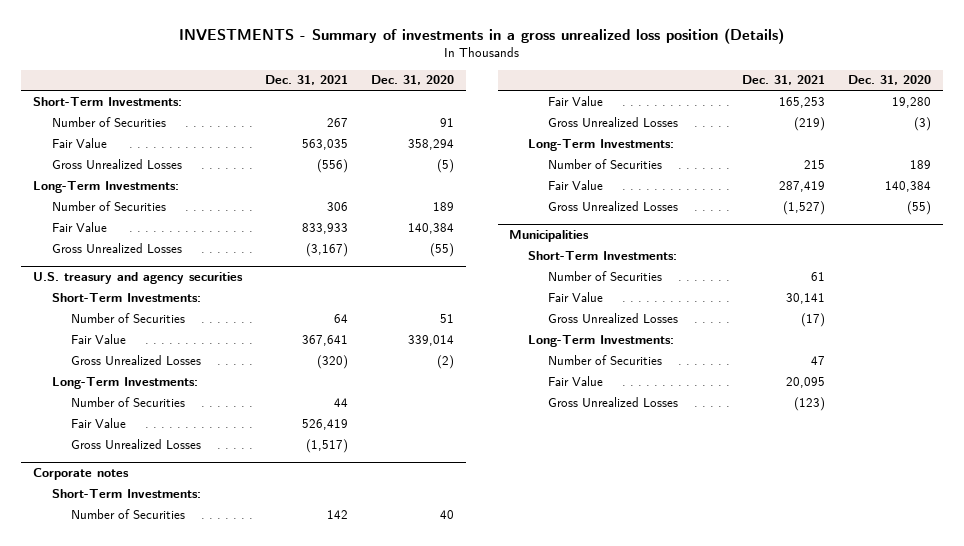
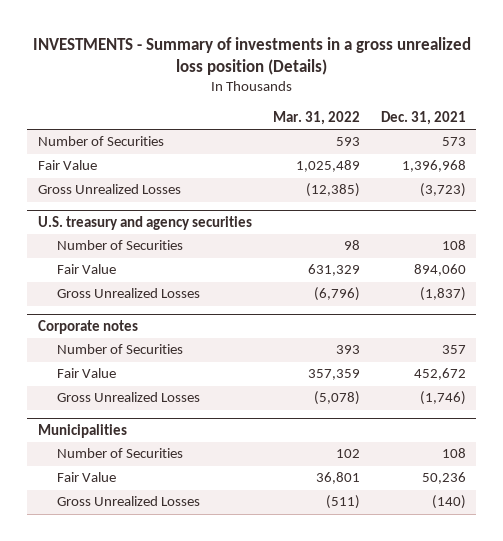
- | Dec. 31, 2021 | Dec. 31, 2020
+ | Mar. 31, 2022 | Dec. 31, 2021
- Short-Term Investments:
- Number of Securities | 267 | 91
- Fair Value | 563,035 | 358,294
- Gross Unrealized Losses | (556) | (5)
- Long-Term Investments:
- Number of Securities | 306 | 189
- Fair Value | 833,933 | 140,384
- Gross Unrealized Losses | (3,167) | (55)
+ Number of Securities | 593 | 573
+ Fair Value | 1,025,489 | 1,396,968
+ Gross Unrealized Losses | (12,385) | (3,723)
@ U.S. treasury and agency securities
- Short-Term Investments:
- Number of Securities | 64 | 51
- Fair Value | 367,641 | 339,014
- Gross Unrealized Losses | (320) | (2)
- Long-Term Investments:
- Number of Securities | 44 |
- Fair Value | 526,419 |
- Gross Unrealized Losses | (1,517) |
+ Number of Securities | 98 | 108
+ Fair Value | 631,329 | 894,060
+ Gross Unrealized Losses | (6,796) | (1,837)
@ Corporate notes
- Short-Term Investments:
- Number of Securities | 142 | 40
- Fair Value | 165,253 | 19,280
- Gross Unrealized Losses | (219) | (3)
- Long-Term Investments:
- Number of Securities | 215 | 189
- Fair Value | 287,419 | 140,384
- Gross Unrealized Losses | (1,527) | (55)
+ Number of Securities | 393 | 357
+ Fair Value | 357,359 | 452,672
+ Gross Unrealized Losses | (5,078) | (1,746)
@ Municipalities
- Short-Term Investments:
- Number of Securities | 61 |
- Fair Value | 30,141 |
- Gross Unrealized Losses | (17) |
- Long-Term Investments:
- Number of Securities | 47 |
- Fair Value | 20,095 |
- Gross Unrealized Losses | (123) |
+ Number of Securities | 102 | 108
+ Fair Value | 36,801 | 50,236
+ Gross Unrealized Losses | (511) | (140)

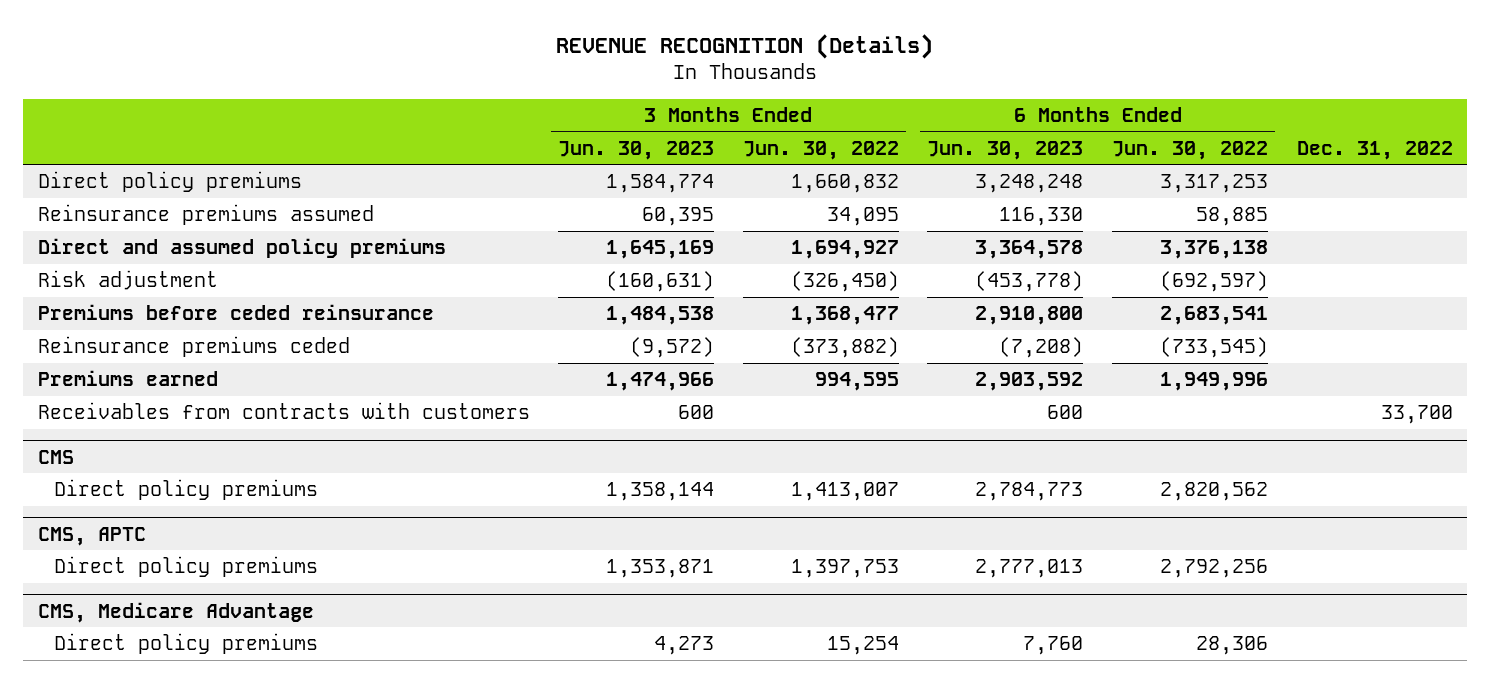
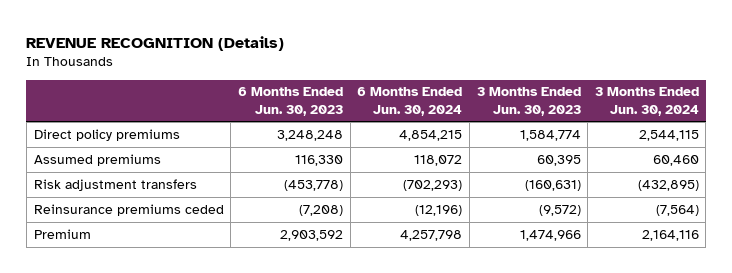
- | 3 Months Ended Jun. 30, 2023 | 3 Months Ended Jun. 30, 2022 | 6 Months Ended Jun. 30, 2023 | 6 Months Ended Jun. 30, 2022 | Dec. 31, 2022
+ | 6 Months Ended Jun. 30, 2023 | 6 Months Ended Jun. 30, 2024 | 3 Months Ended Jun. 30, 2023 | 3 Months Ended Jun. 30, 2024
- Reinsurance premiums assumed | 60,395 | 34,095 | 116,330 | 58,885 |
- Direct and assumed policy premiums | 1,645,169 | 1,694,927 | 3,364,578 | 3,376,138 |
- Risk adjustment | (160,631) | (326,450) | (453,778) | (692,597) |
- Premiums before ceded reinsurance | 1,484,538 | 1,368,477 | 2,910,800 | 2,683,541 |
+ Assumed premiums | 116,330 | 118,072 | 60,395 | 60,460
+ Risk adjustment transfers | (453,778) | (702,293) | (160,631) | (432,895)
- Premiums earned | 1,474,966 | 994,595 | 2,903,592 | 1,949,996 |
- Receivables from contracts with customers | 600 | | 600 | | 33,700
- CMS
- Direct policy premiums | 1,358,144 | 1,413,007 | 2,784,773 | 2,820,562 |
- CMS, APTC
- Direct policy premiums | 1,353,871 | 1,397,753 | 2,777,013 | 2,792,256 |
- CMS, Medicare Advantage
- Direct policy premiums | 4,273 | 15,254 | 7,760 | 28,306 |
+ Premium | 2,903,592 | 4,257,798 | 1,474,966 | 2,164,116

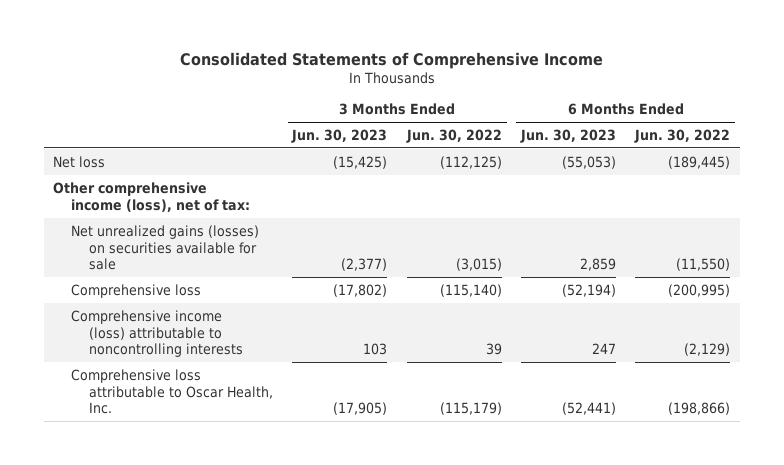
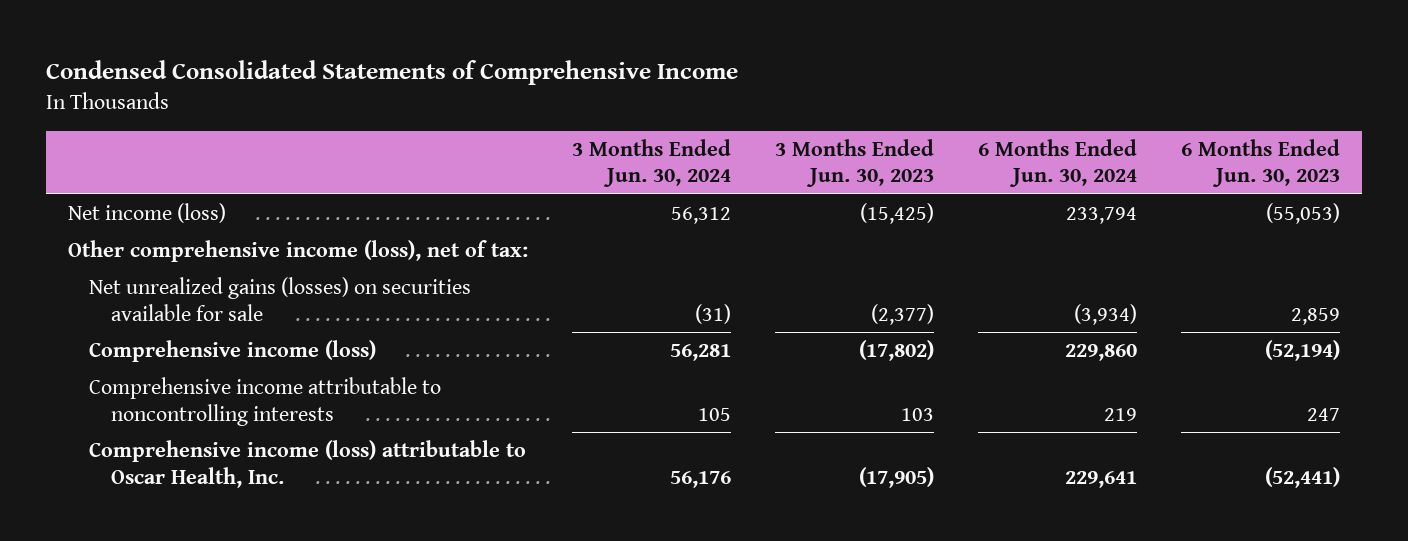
- Consolidated Statements of Comprehensive Income
+ Condensed Consolidated Statements of Comprehensive Income
- | 3 Months Ended Jun. 30, 2023 | 3 Months Ended Jun. 30, 2022 | 6 Months Ended Jun. 30, 2023 | 6 Months Ended Jun. 30, 2022
+ | 3 Months Ended Jun. 30, 2024 | 3 Months Ended Jun. 30, 2023 | 6 Months Ended Jun. 30, 2024 | 6 Months Ended Jun. 30, 2023
- Net loss | (15,425) | (112,125) | (55,053) | (189,445)
+ Net income (loss) | 56,312 | (15,425) | 233,794 | (55,053)
- Comprehensive loss | (17,802) | (115,140) | (52,194) | (200,995)
- Comprehensive income (loss) attributable to noncontrolling interests | 103 | 39 | 247 | (2,129)
- Comprehensive loss attributable to Oscar Health, Inc. | (17,905) | (115,179) | (52,441) | (198,866)
+ Comprehensive income (loss) | 56,281 | (17,802) | 229,860 | (52,194)
+ Comprehensive income attributable to noncontrolling interests | 105 | 103 | 219 | 247
+ Comprehensive income (loss) attributable to Oscar Health, Inc. | 56,176 | (17,905) | 229,641 | (52,441)

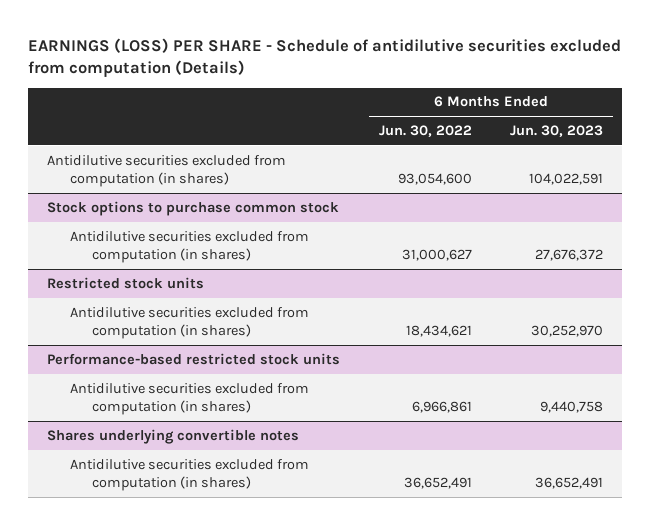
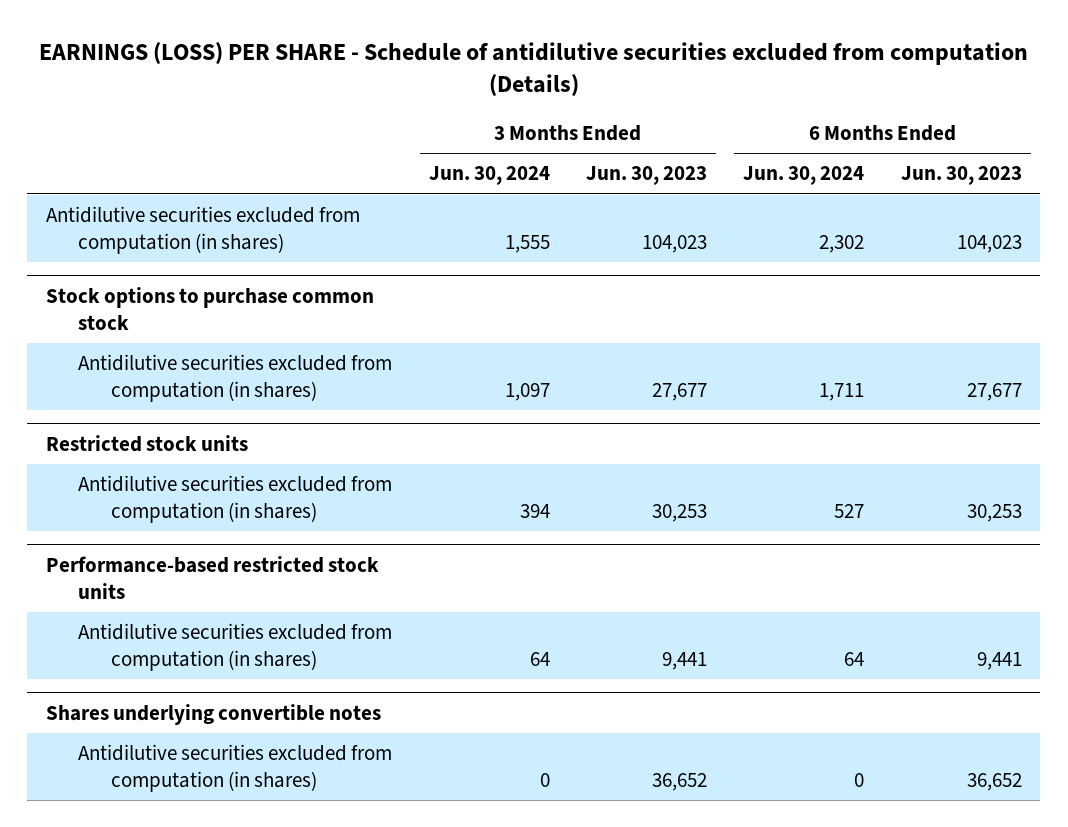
- | 6 Months Ended Jun. 30, 2022 | 6 Months Ended Jun. 30, 2023
+ | 3 Months Ended Jun. 30, 2024 | 3 Months Ended Jun. 30, 2023 | 6 Months Ended Jun. 30, 2024 | 6 Months Ended Jun. 30, 2023
- Antidilutive securities excluded from computation (in shares) | 93,054,600 | 104,022,591
+ Antidilutive securities excluded from computation (in shares) | 1,555 | 104,023 | 2,302 | 104,023
@ Stock options to purchase common stock
- Antidilutive securities excluded from computation (in shares) | 31,000,627 | 27,676,372
+ Antidilutive securities excluded from computation (in shares) | 1,097 | 27,677 | 1,711 | 27,677
@ Restricted stock units
- Antidilutive securities excluded from computation (in shares) | 18,434,621 | 30,252,970
+ Antidilutive securities excluded from computation (in shares) | 394 | 30,253 | 527 | 30,253
@ Performance-based restricted stock units
- Antidilutive securities excluded from computation (in shares) | 6,966,861 | 9,440,758
+ Antidilutive securities excluded from computation (in shares) | 64 | 9,441 | 64 | 9,441
@ Shares underlying convertible notes
- Antidilutive securities excluded from computation (in shares) | 36,652,491 | 36,652,491
+ Antidilutive securities excluded from computation (in shares) | 0 | 36,652 | 0 | 36,652

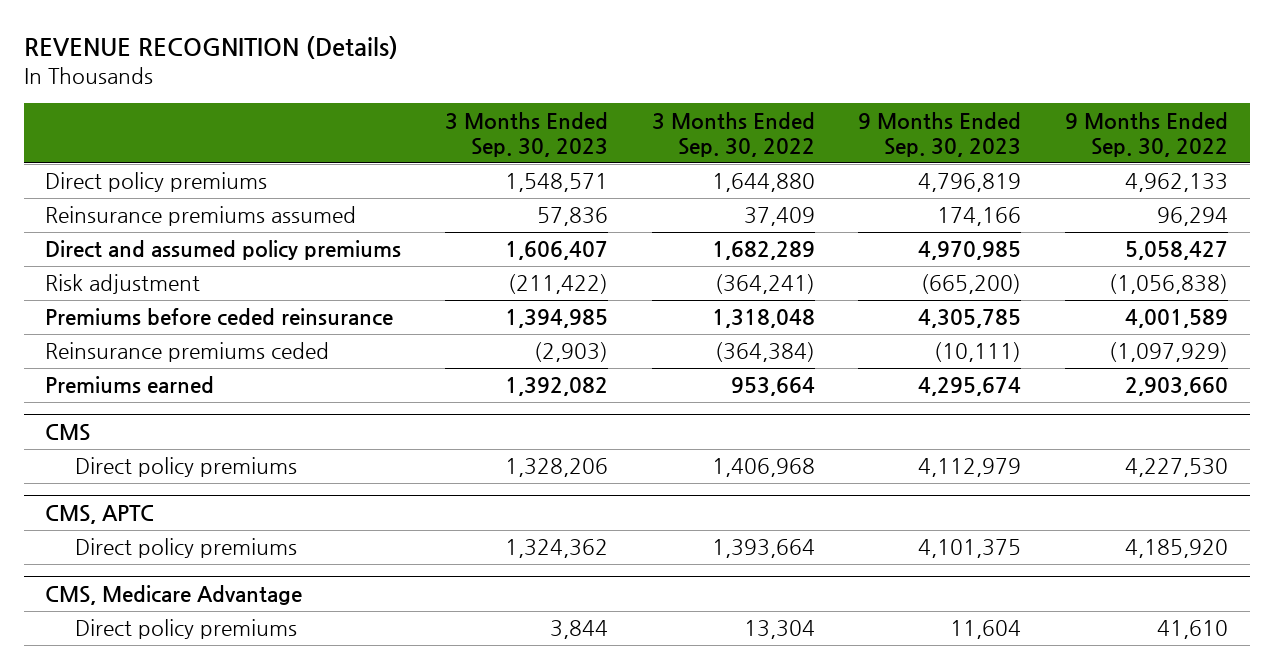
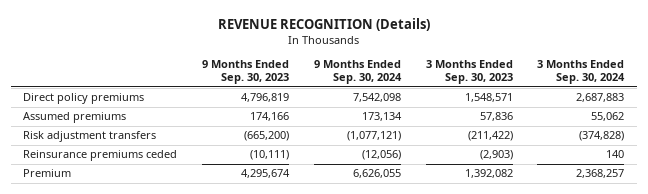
- | 3 Months Ended Sep. 30, 2023 | 3 Months Ended Sep. 30, 2022 | 9 Months Ended Sep. 30, 2023 | 9 Months Ended Sep. 30, 2022
+ | 9 Months Ended Sep. 30, 2023 | 9 Months Ended Sep. 30, 2024 | 3 Months Ended Sep. 30, 2023 | 3 Months Ended Sep. 30, 2024
- Reinsurance premiums assumed | 57,836 | 37,409 | 174,166 | 96,294
- Direct and assumed policy premiums | 1,606,407 | 1,682,289 | 4,970,985 | 5,058,427
- Risk adjustment | (211,422) | (364,241) | (665,200) | (1,056,838)
- Premiums before ceded reinsurance | 1,394,985 | 1,318,048 | 4,305,785 | 4,001,589
+ Assumed premiums | 174,166 | 173,134 | 57,836 | 55,062
+ Risk adjustment transfers | (665,200) | (1,077,121) | (211,422) | (374,828)
- Premiums earned | 1,392,082 | 953,664 | 4,295,674 | 2,903,660
- CMS
- Direct policy premiums | 1,328,206 | 1,406,968 | 4,112,979 | 4,227,530
- CMS, APTC
- Direct policy premiums | 1,324,362 | 1,393,664 | 4,101,375 | 4,185,920
- CMS, Medicare Advantage
- Direct policy premiums | 3,844 | 13,304 | 11,604 | 41,610
+ Premium | 4,295,674 | 6,626,055 | 1,392,082 | 2,368,257

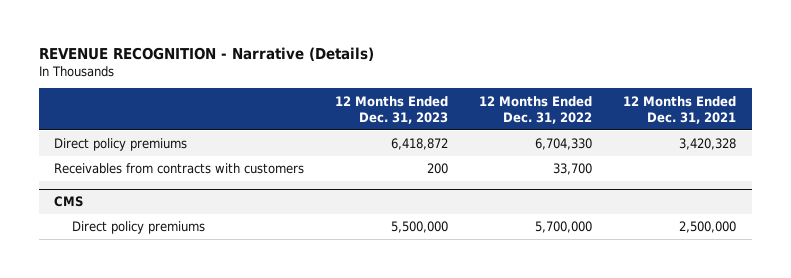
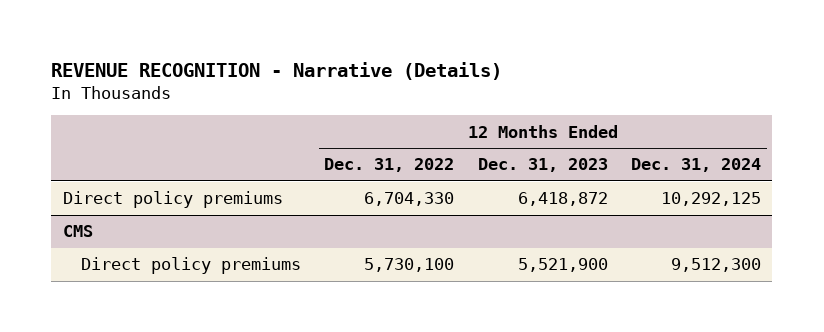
- | 12 Months Ended Dec. 31, 2023 | 12 Months Ended Dec. 31, 2022 | 12 Months Ended Dec. 31, 2021
+ | 12 Months Ended Dec. 31, 2022 | 12 Months Ended Dec. 31, 2023 | 12 Months Ended Dec. 31, 2024
- Receivables from contracts with customers | 200 | 33,700 |
@ CMS
- Direct policy premiums | 5,500,000 | 5,700,000 | 2,500,000
+ Direct policy premiums | 5,730,100 | 5,521,900 | 9,512,300

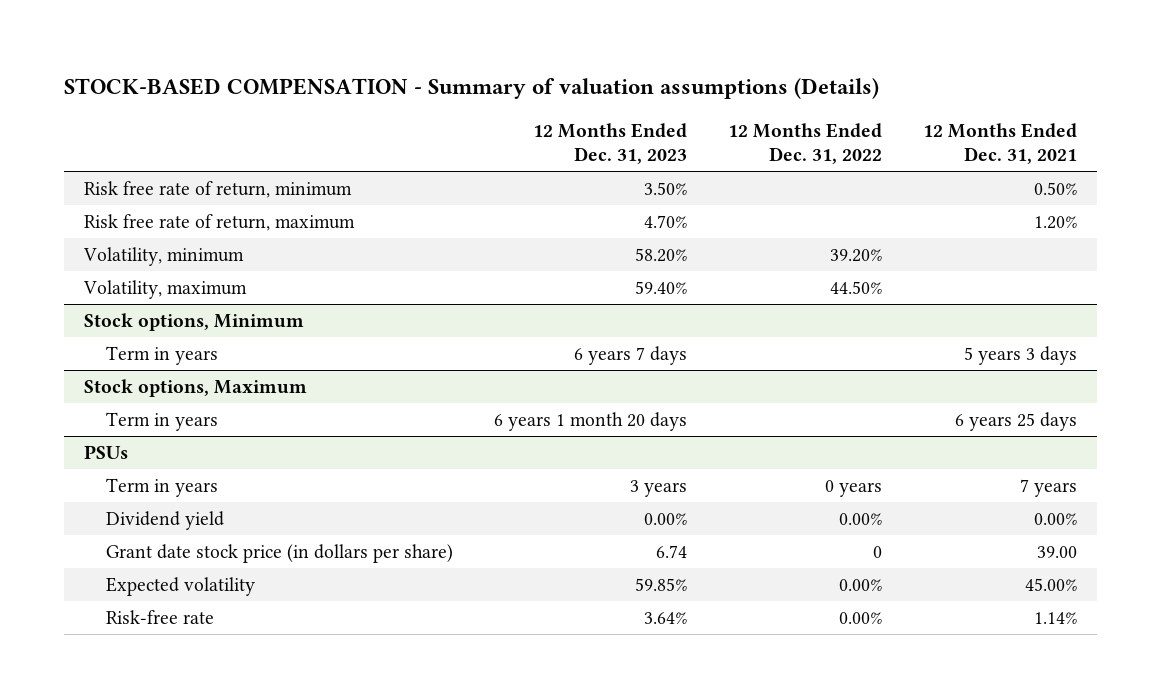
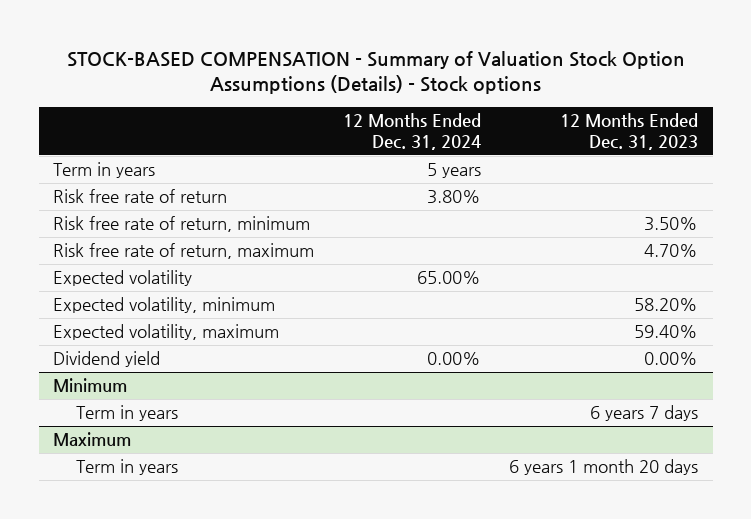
- STOCK-BASED COMPENSATION - Summary of valuation assumptions (Details)
+ STOCK-BASED COMPENSATION - Summary of Valuation Stock Option Assumptions (Details) - Stock options
- | 12 Months Ended Dec. 31, 2023 | 12 Months Ended Dec. 31, 2022 | 12 Months Ended Dec. 31, 2021
+ | 12 Months Ended Dec. 31, 2024 | 12 Months Ended Dec. 31, 2023
+ Term in years | 5 years |
+ Risk free rate of return | 3.80% |
- Volatility, minimum | 58.20% | 39.20% |
- Volatility, maximum | 59.40% | 44.50% |
- Stock options, Minimum
+ Expected volatility | 65.00% |
+ Expected volatility, minimum | | 58.20%
+ Expected volatility, maximum | | 59.40%
+ Dividend yield | 0.00% | 0.00%
+ Minimum
- Stock options, Maximum
+ Maximum
- PSUs
- Term in years | 3 years | 0 years | 7 years
- Dividend yield | 0.00% | 0.00% | 0.00%
- Grant date stock price (in dollars per share) | 6.74 | 0 | 39.00
- Expected volatility | 59.85% | 0.00% | 45.00%
- Risk-free rate | 3.64% | 0.00% | 1.14%

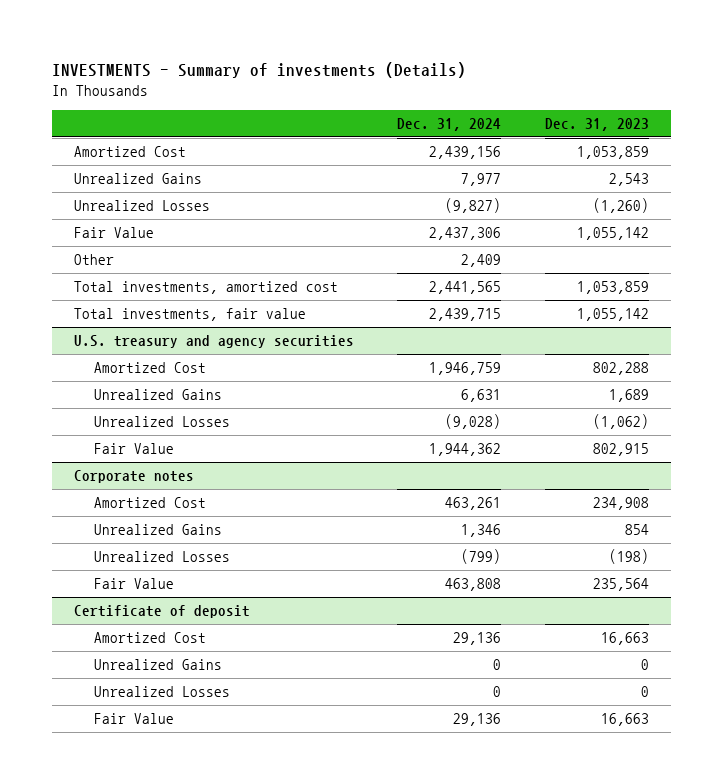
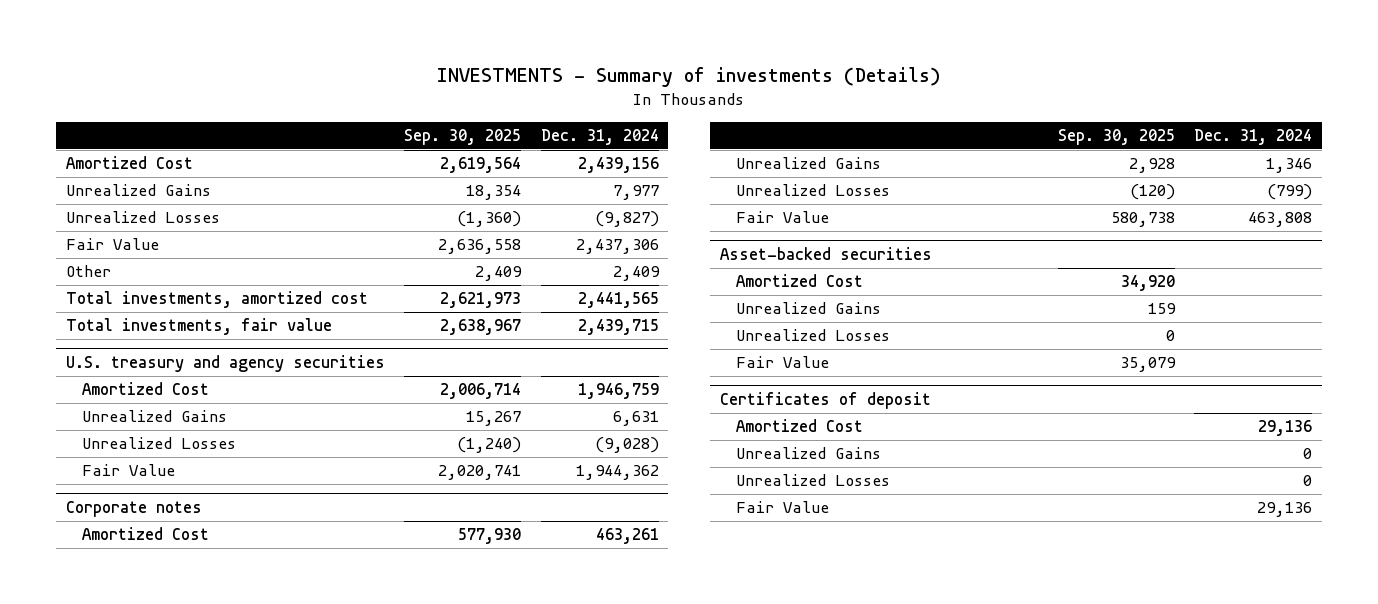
- | Dec. 31, 2024 | Dec. 31, 2023
+ | Sep. 30, 2025 | Dec. 31, 2024
- Certificate of deposit
+ Asset-backed securities
+ Amortized Cost | 34,920 |
+ Unrealized Gains | 159 |
+ Unrealized Losses | 0 |
+ Fair Value | 35,079 |
+ Certificates of deposit

